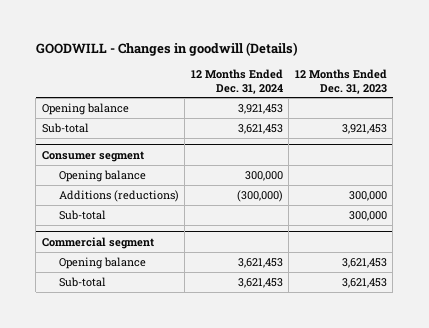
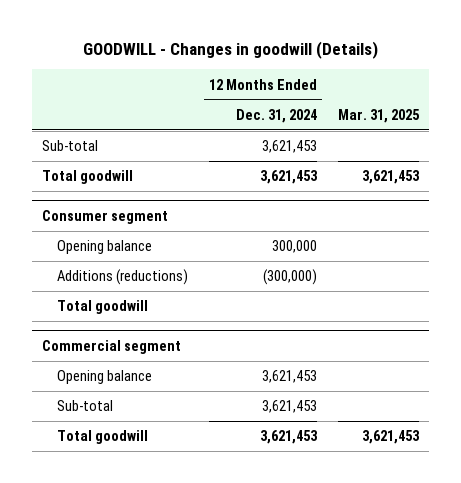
- | 12 Months Ended Dec. 31, 2024 | 12 Months Ended Dec. 31, 2023
+ | 12 Months Ended Dec. 31, 2024 | Mar. 31, 2025
- Opening balance | 3,921,453 |
+ Total goodwill | 3,621,453 | 3,621,453
@ Consumer segment
- Sub-total | | 300,000
+ Total goodwill
@ Commercial segment
+ Total goodwill | 3,621,453 | 3,621,453

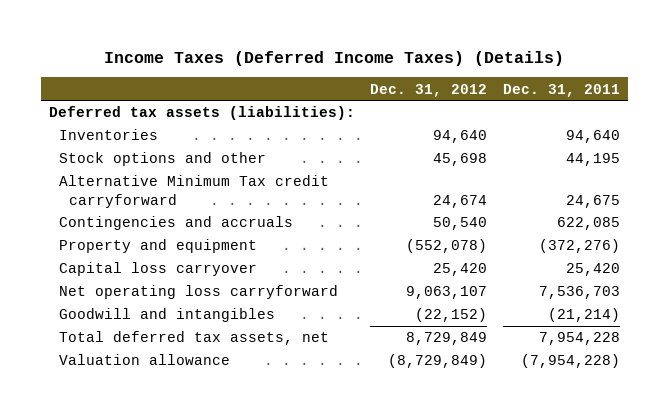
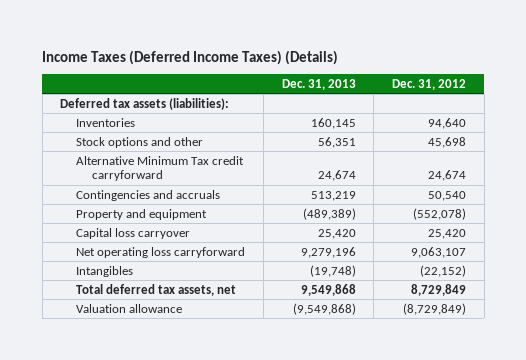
- | Dec. 31, 2012 | Dec. 31, 2011
+ | Dec. 31, 2013 | Dec. 31, 2012
- Goodwill and intangibles | (22,152) | (21,214)
+ Intangibles | (19,748) | (22,152)

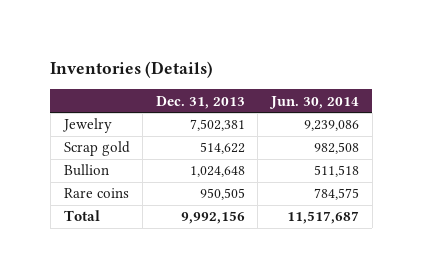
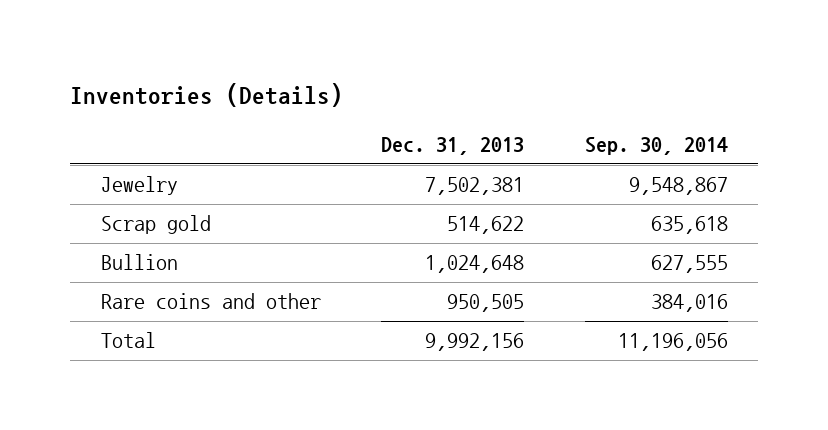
- | Dec. 31, 2013 | Jun. 30, 2014
+ | Dec. 31, 2013 | Sep. 30, 2014
- Rare coins | 950,505 | 784,575
+ Rare coins and other | 950,505 | 384,016

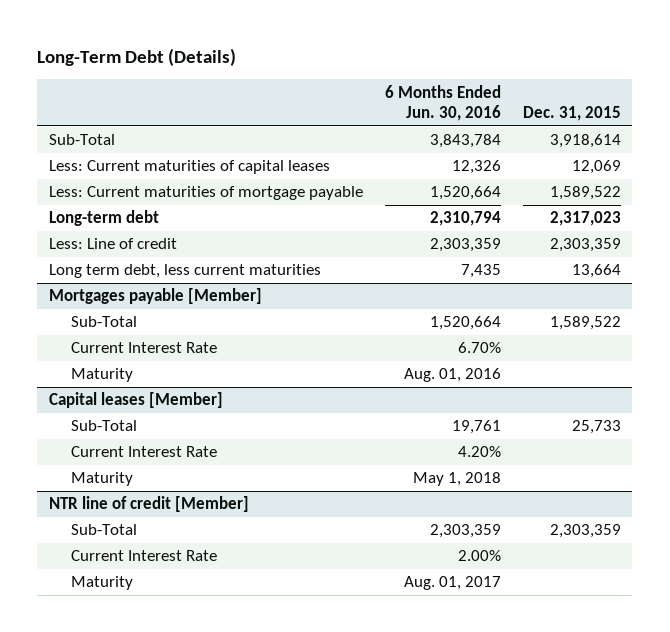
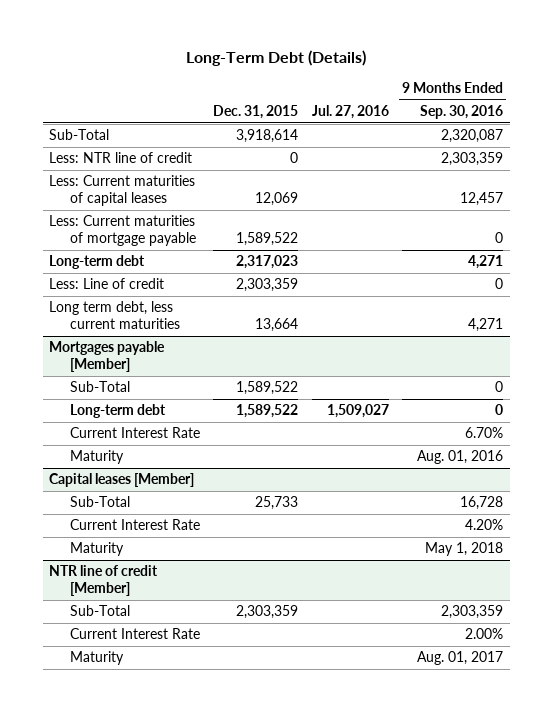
- | 6 Months Ended Jun. 30, 2016 | Dec. 31, 2015
+ | Dec. 31, 2015 | Jul. 27, 2016 | 9 Months Ended Sep. 30, 2016
+ Less: NTR line of credit | 0 | | 2,303,359
@ Mortgages payable [Member]
+ Long-term debt | 1,589,522 | 1,509,027 | 0

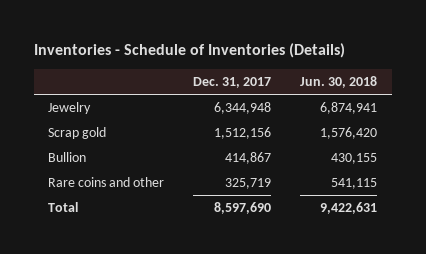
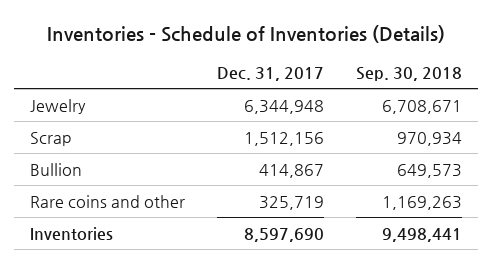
- | Dec. 31, 2017 | Jun. 30, 2018
+ | Dec. 31, 2017 | Sep. 30, 2018
- Scrap gold | 1,512,156 | 1,576,420
+ Scrap | 1,512,156 | 970,934
- Total | 8,597,690 | 9,422,631
+ Inventories | 8,597,690 | 9,498,441

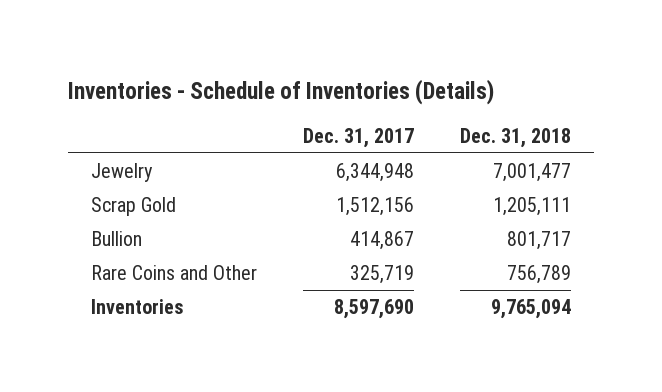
- | Dec. 31, 2017 | Sep. 30, 2018
+ | Dec. 31, 2017 | Dec. 31, 2018
- Scrap | 1,512,156 | 970,934
+ Scrap Gold | 1,512,156 | 1,205,111
- Rare coins and other | 325,719 | 1,169,263
+ Rare Coins and Other | 325,719 | 756,789

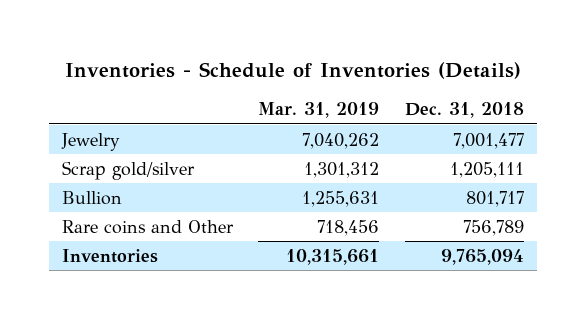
- | Dec. 31, 2017 | Dec. 31, 2018
+ | Mar. 31, 2019 | Dec. 31, 2018
- Scrap Gold | 1,512,156 | 1,205,111
+ Scrap gold/silver | 1,301,312 | 1,205,111
- Rare Coins and Other | 325,719 | 756,789
+ Rare coins and Other | 718,456 | 756,789

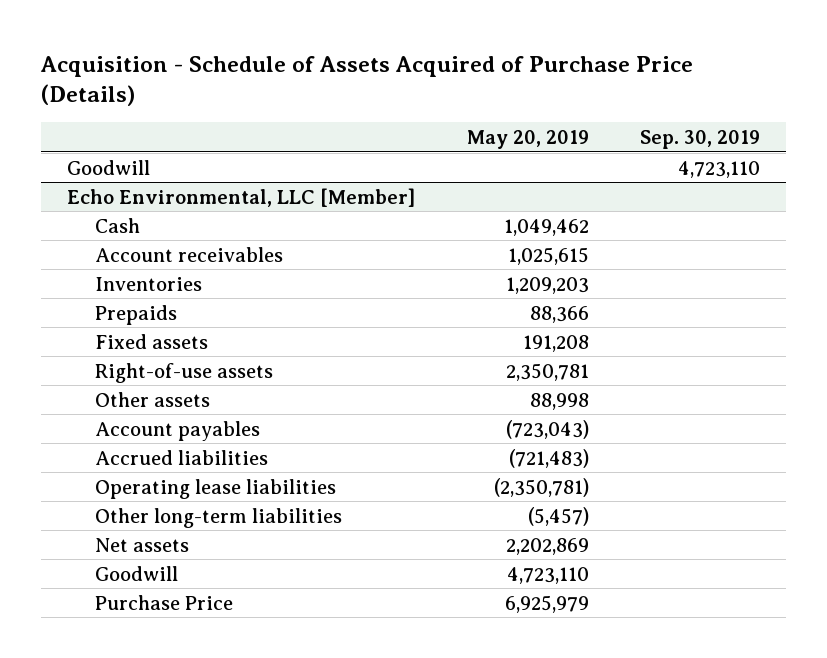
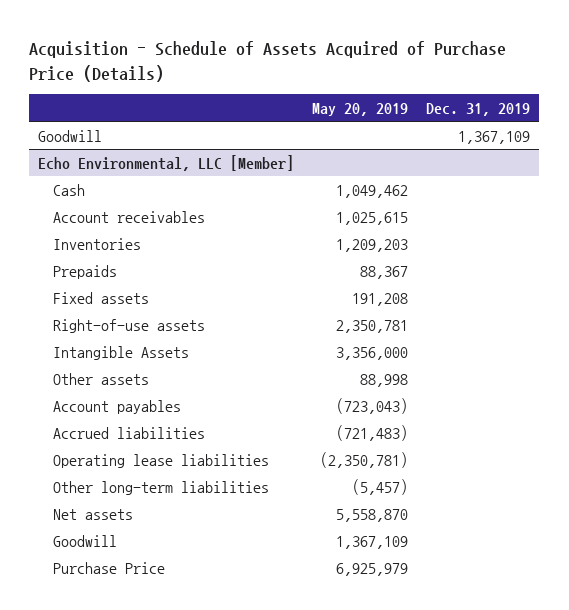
- | May 20, 2019 | Sep. 30, 2019
+ | May 20, 2019 | Dec. 31, 2019
@ Echo Environmental, LLC [Member]
- Prepaids | 88,366 |
+ Prepaids | 88,367 |
+ Intangible Assets | 3,356,000 |
- Net assets | 2,202,869 |
- Goodwill | 4,723,110 |
+ Net assets | 5,558,870 |
+ Goodwill | 1,367,109 |

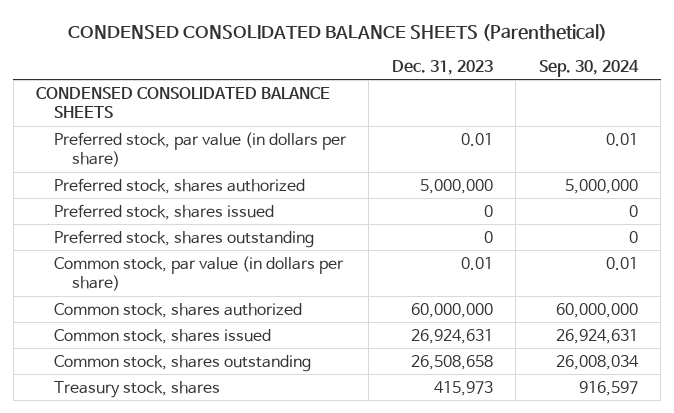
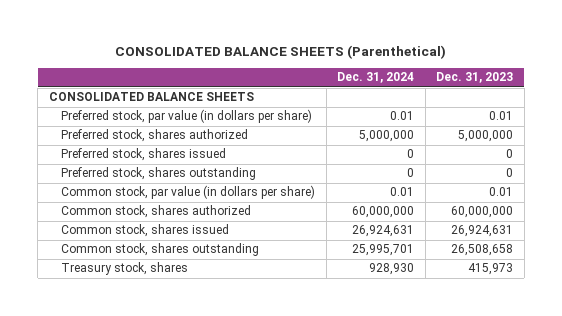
- CONDENSED CONSOLIDATED BALANCE SHEETS (Parenthetical)
+ CONSOLIDATED BALANCE SHEETS (Parenthetical)
- | Dec. 31, 2023 | Sep. 30, 2024
+ | Dec. 31, 2024 | Dec. 31, 2023
- CONDENSED CONSOLIDATED BALANCE SHEETS
+ CONSOLIDATED BALANCE SHEETS

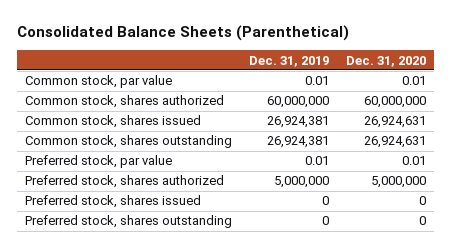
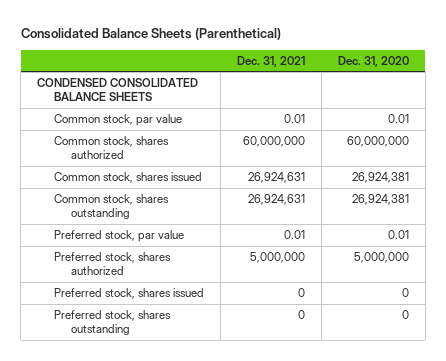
- | Dec. 31, 2019 | Dec. 31, 2020
+ | Dec. 31, 2021 | Dec. 31, 2020
+ CONDENSED CONSOLIDATED BALANCE SHEETS
- Common stock, shares issued | 26,924,381 | 26,924,631
- Common stock, shares outstanding | 26,924,381 | 26,924,631
+ Common stock, shares issued | 26,924,631 | 26,924,381
+ Common stock, shares outstanding | 26,924,631 | 26,924,381

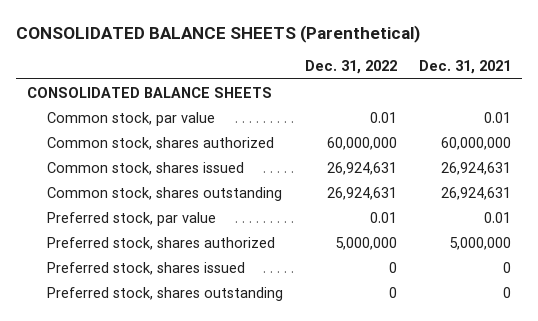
- Consolidated Balance Sheets (Parenthetical)
+ CONSOLIDATED BALANCE SHEETS (Parenthetical)
- | Dec. 31, 2021 | Dec. 31, 2020
+ | Dec. 31, 2022 | Dec. 31, 2021
- CONDENSED CONSOLIDATED BALANCE SHEETS
+ CONSOLIDATED BALANCE SHEETS

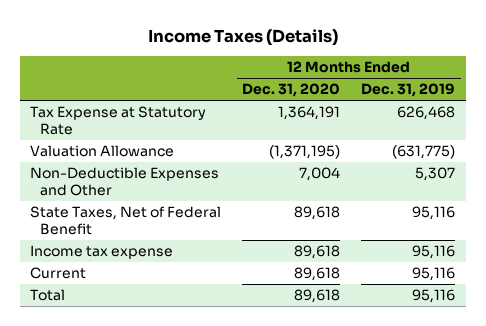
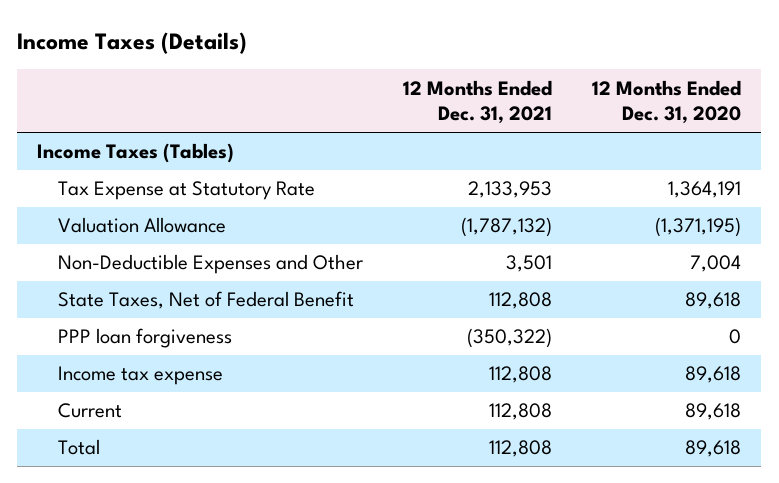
- | 12 Months Ended Dec. 31, 2020 | 12 Months Ended Dec. 31, 2019
+ | 12 Months Ended Dec. 31, 2021 | 12 Months Ended Dec. 31, 2020
+ Income Taxes (Tables)
+ PPP loan forgiveness | (350,322) | 0

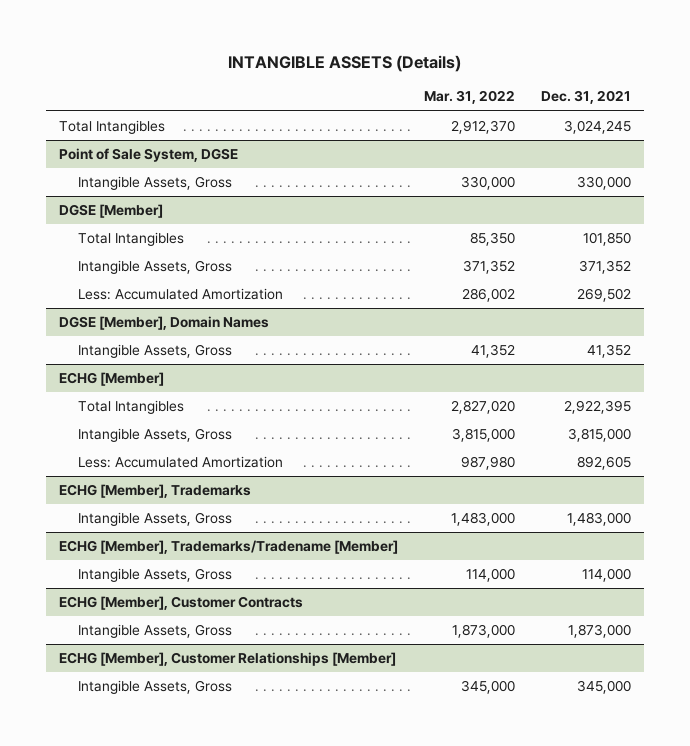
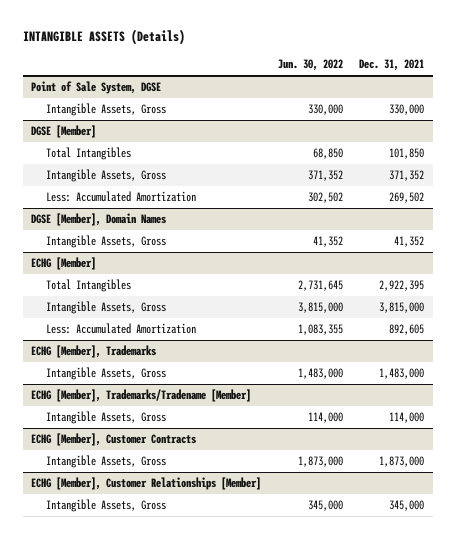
- | Mar. 31, 2022 | Dec. 31, 2021
+ | Jun. 30, 2022 | Dec. 31, 2021
- Total Intangibles | 2,912,370 | 3,024,245

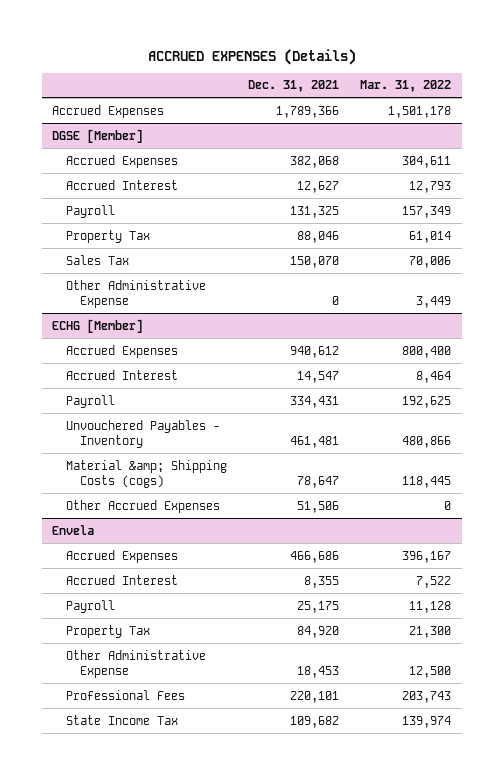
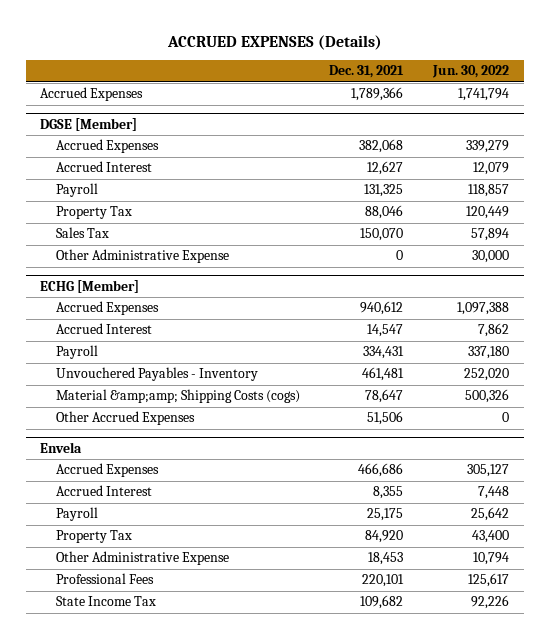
- | Dec. 31, 2021 | Mar. 31, 2022
+ | Dec. 31, 2021 | Jun. 30, 2022
@ ECHG [Member]
- Material &amp; Shipping Costs (cogs) | 78,647 | 118,445
+ Material &amp;amp; Shipping Costs (cogs) | 78,647 | 500,326

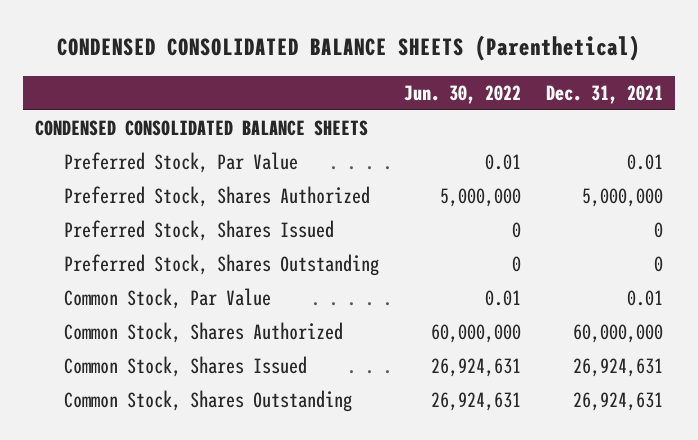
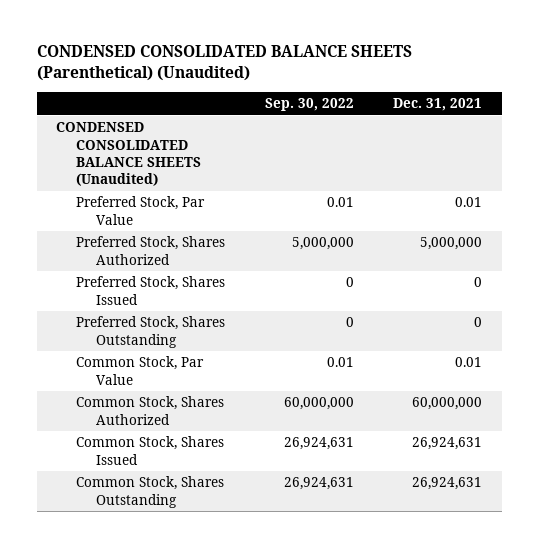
- CONDENSED CONSOLIDATED BALANCE SHEETS (Parenthetical)
+ CONDENSED CONSOLIDATED BALANCE SHEETS (Parenthetical) (Unaudited)
- | Jun. 30, 2022 | Dec. 31, 2021
+ | Sep. 30, 2022 | Dec. 31, 2021
- CONDENSED CONSOLIDATED BALANCE SHEETS
+ CONDENSED CONSOLIDATED BALANCE SHEETS (Unaudited)

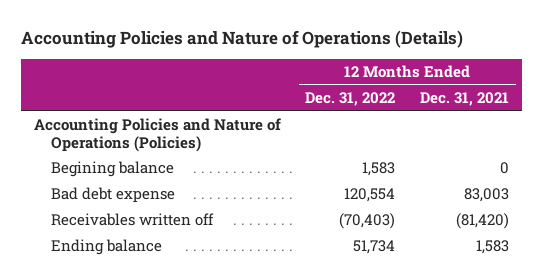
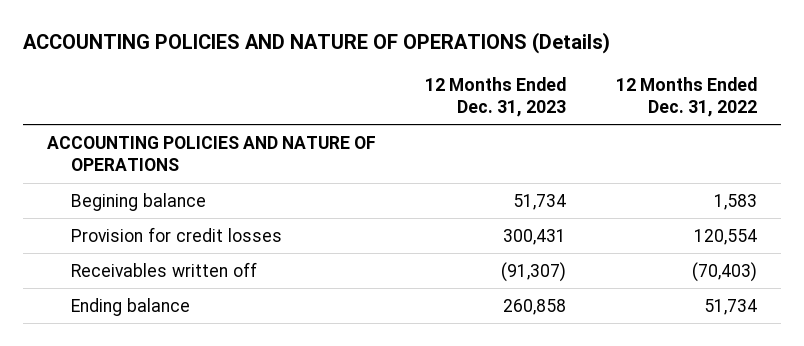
- Accounting Policies and Nature of Operations (Details)
+ ACCOUNTING POLICIES AND NATURE OF OPERATIONS (Details)
- | 12 Months Ended Dec. 31, 2022 | 12 Months Ended Dec. 31, 2021
+ | 12 Months Ended Dec. 31, 2023 | 12 Months Ended Dec. 31, 2022
- Accounting Policies and Nature of Operations (Policies)
+ ACCOUNTING POLICIES AND NATURE OF OPERATIONS
- Bad debt expense | 120,554 | 83,003
+ Provision for credit losses | 300,431 | 120,554

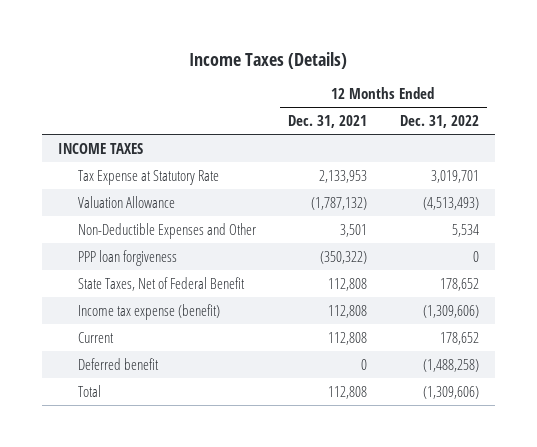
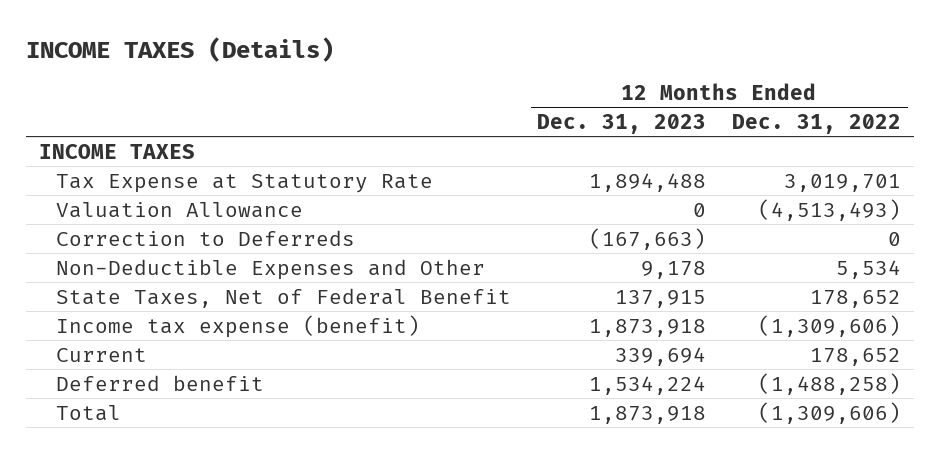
- Income Taxes (Details)
+ INCOME TAXES (Details)
- | 12 Months Ended Dec. 31, 2021 | 12 Months Ended Dec. 31, 2022
+ | 12 Months Ended Dec. 31, 2023 | 12 Months Ended Dec. 31, 2022
+ Correction to Deferreds | (167,663) | 0
- PPP loan forgiveness | (350,322) | 0

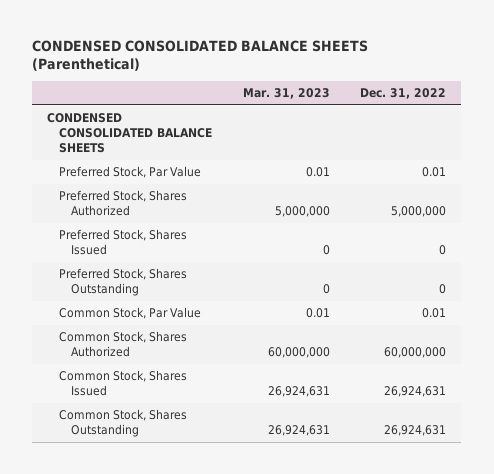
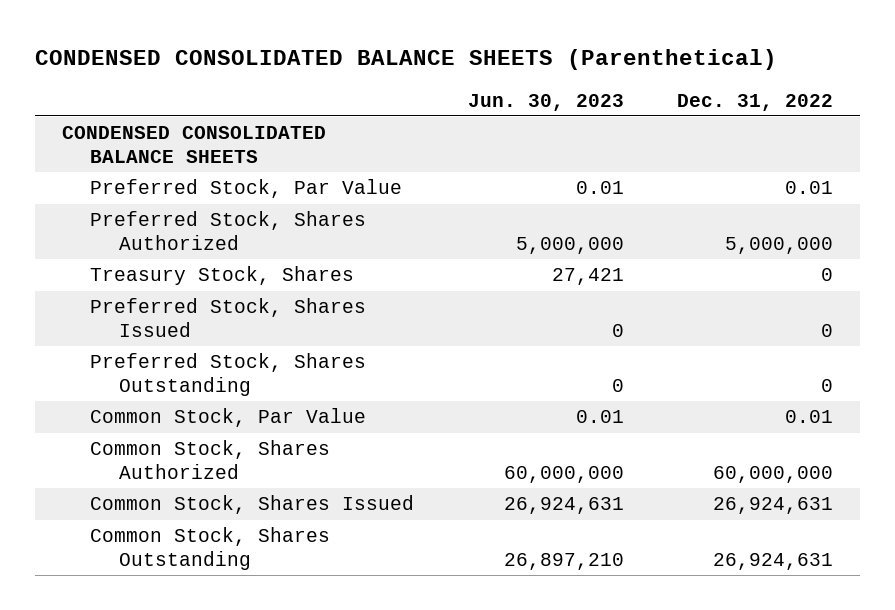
- | Mar. 31, 2023 | Dec. 31, 2022
+ | Jun. 30, 2023 | Dec. 31, 2022
+ Treasury Stock, Shares | 27,421 | 0

